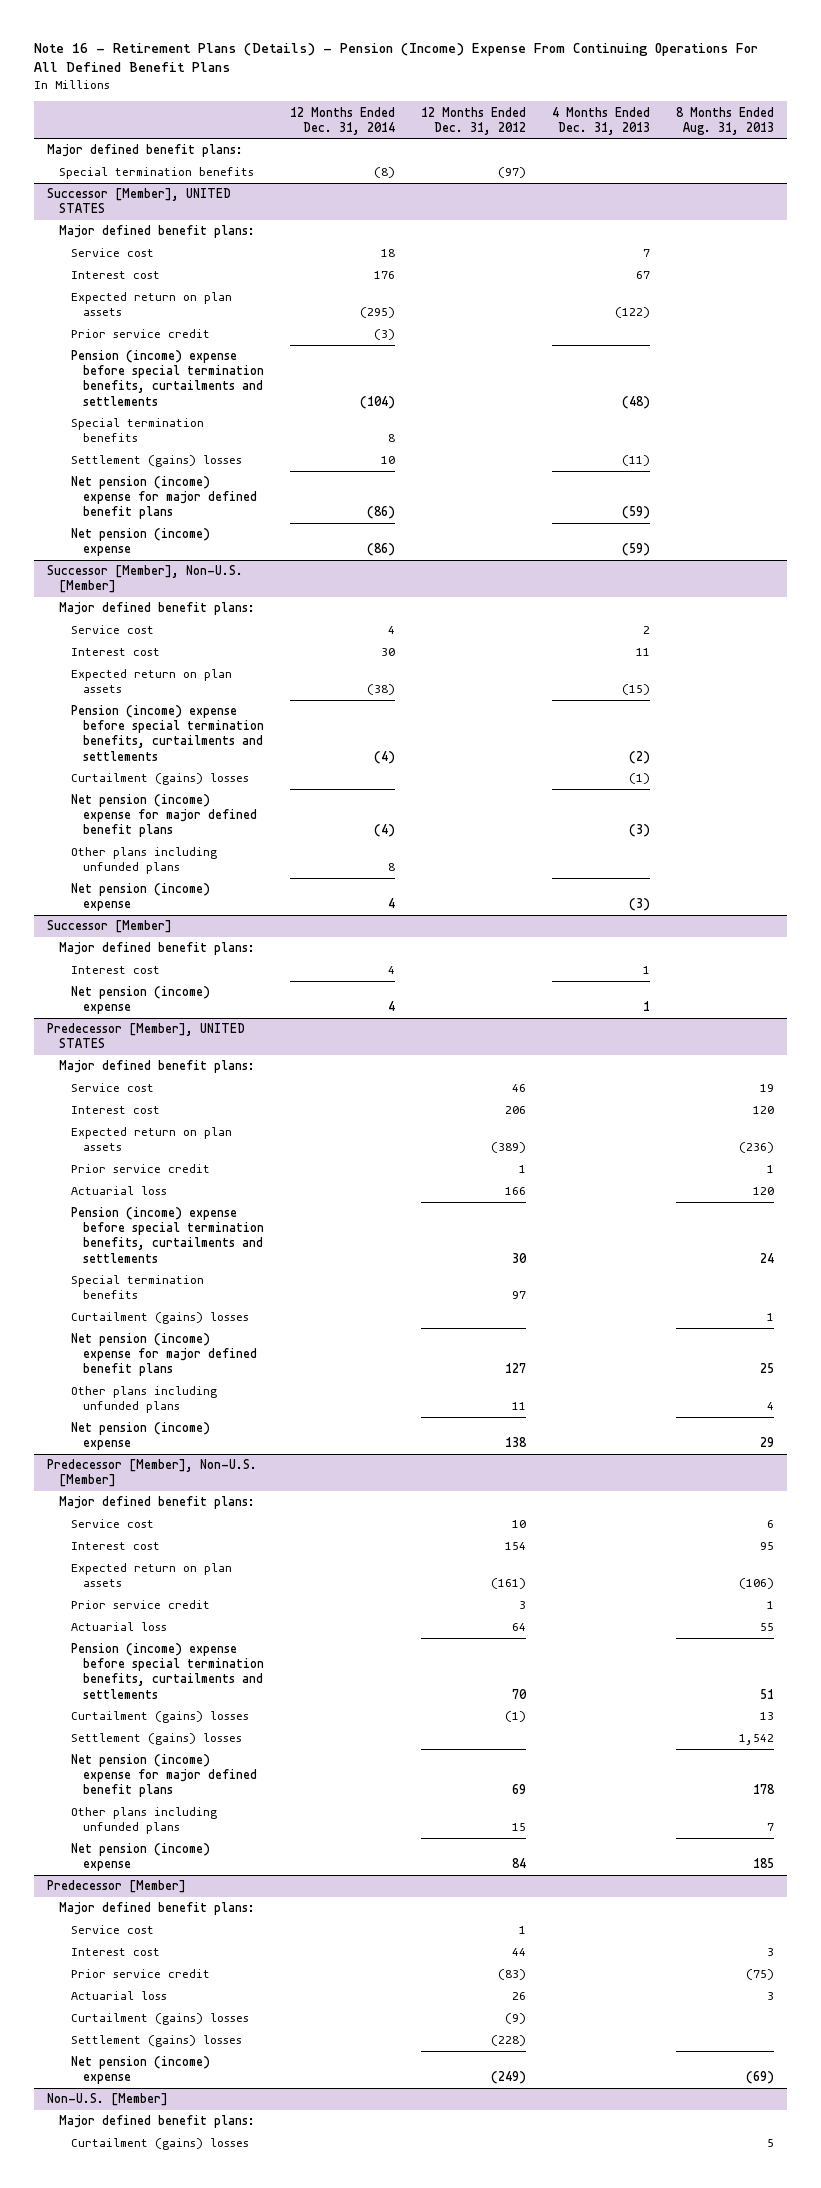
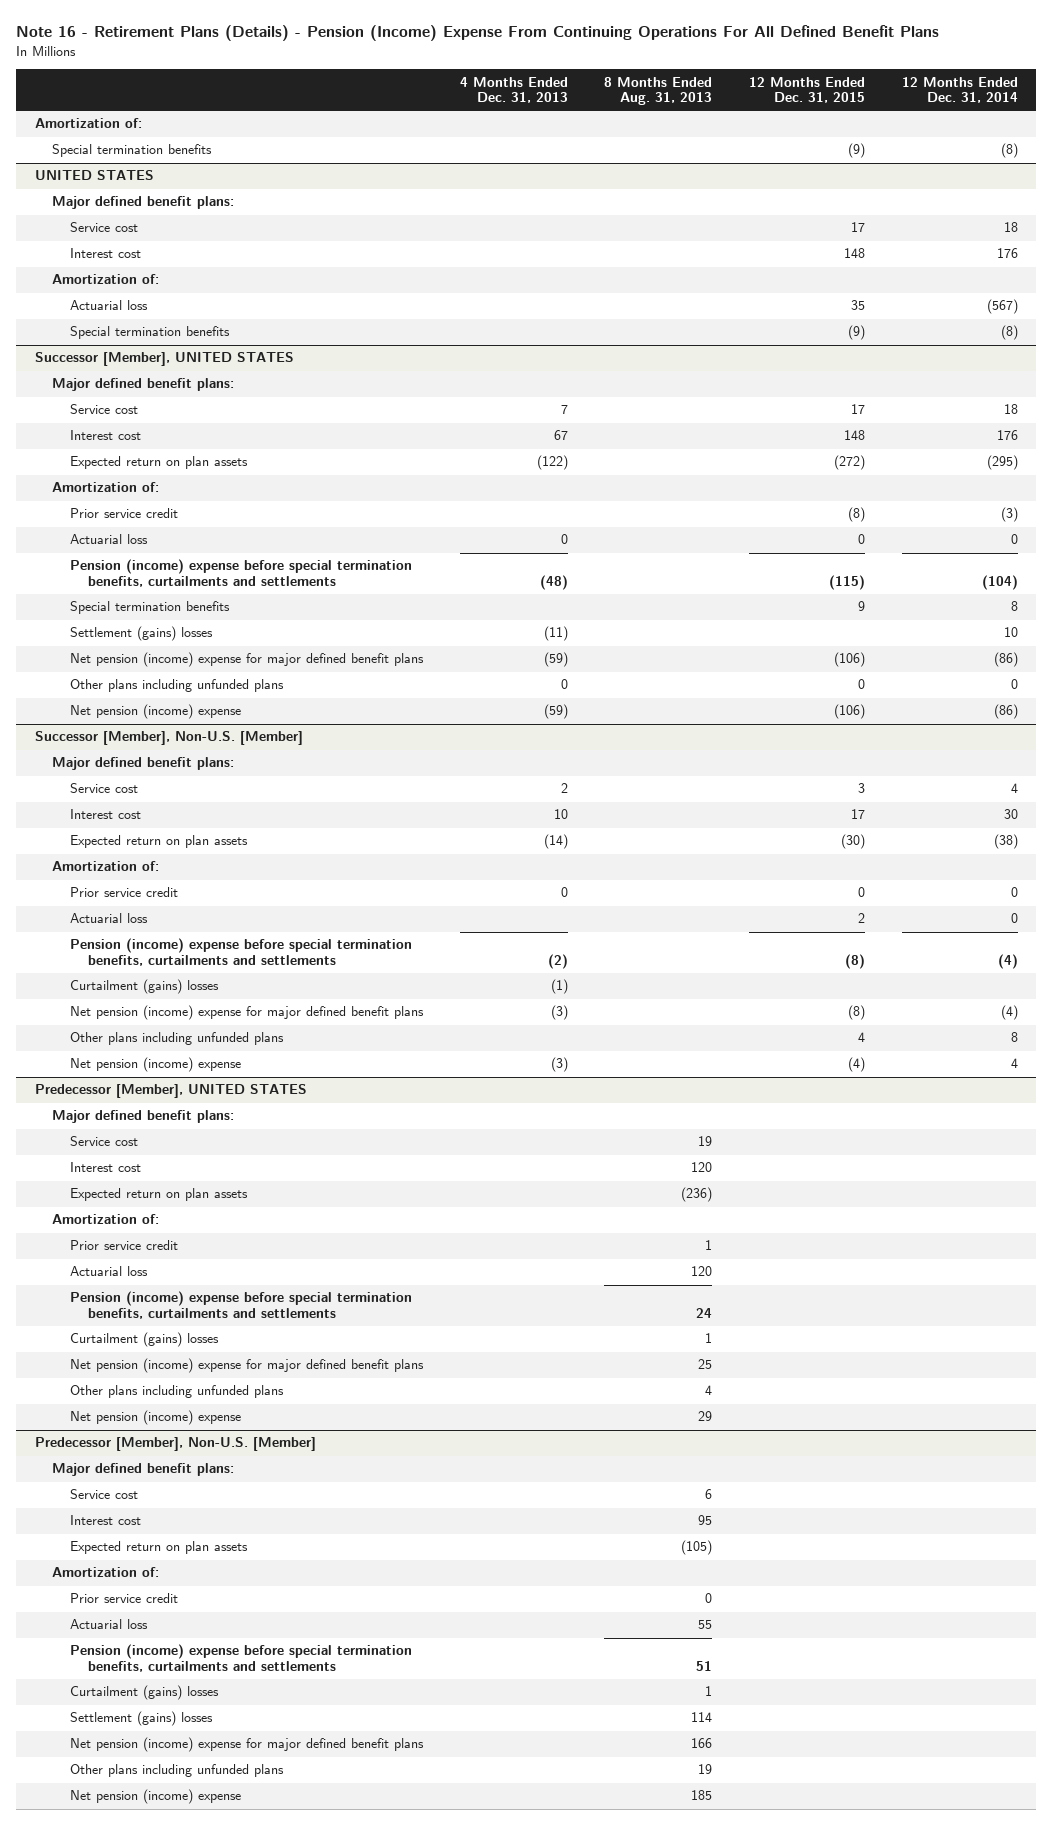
- | 12 Months Ended Dec. 31, 2014 | 12 Months Ended Dec. 31, 2012 | 4 Months Ended Dec. 31, 2013 | 8 Months Ended Aug. 31, 2013
+ | 4 Months Ended Dec. 31, 2013 | 8 Months Ended Aug. 31, 2013 | 12 Months Ended Dec. 31, 2015 | 12 Months Ended Dec. 31, 2014
- Major defined benefit plans:
+ Amortization of:
+ UNITED STATES
+ Major defined benefit plans:
+ Service cost | | | 17 | 18
+ Interest cost | | | 148 | 176
+ Amortization of:
+ Actuarial loss | | | 35 | (567)
+ Special termination benefits | | | (9) | (8)
@ Successor [Member], UNITED STATES
+ Amortization of:
+ Actuarial loss | 0 | | 0 | 0
+ Other plans including unfunded plans | 0 | | 0 | 0
@ Successor [Member], Non-U.S. [Member]
- Interest cost | 30 | | 11 |
- Expected return on plan assets | (38) | | (15) |
+ Interest cost | 10 | | 17 | 30
+ Expected return on plan assets | (14) | | (30) | (38)
+ Amortization of:
+ Prior service credit | 0 | | 0 | 0
+ Actuarial loss | | | 2 | 0
- Successor [Member]
- Major defined benefit plans:
- Interest cost | 4 | | 1 |
- Net pension (income) expense | 4 | | 1 |
@ Predecessor [Member], UNITED STATES
+ Amortization of:
- Special termination benefits | | 97 | |
@ Predecessor [Member], Non-U.S. [Member]
- Expected return on plan assets | | (161) | | (106)
- Prior service credit | | 3 | | 1
+ Expected return on plan assets | | (105) | |
+ Amortization of:
+ Prior service credit | | 0 | |
- Curtailment (gains) losses | | (1) | | 13
- Settlement (gains) losses | | | | 1,542
- Net pension (income) expense for major defined benefit plans | | 69 | | 178
- Other plans including unfunded plans | | 15 | | 7
+ Curtailment (gains) losses | | 1 | |
+ Settlement (gains) losses | | 114 | |
+ Net pension (income) expense for major defined benefit plans | | 166 | |
+ Other plans including unfunded plans | | 19 | |
- Predecessor [Member]
- Major defined benefit plans:
- Service cost | | 1 | |
- Interest cost | | 44 | | 3
- Prior service credit | | (83) | | (75)
- Actuarial loss | | 26 | | 3
- Curtailment (gains) losses | | (9) | |
- Settlement (gains) losses | | (228) | |
- Net pension (income) expense | | (249) | | (69)
- Non-U.S. [Member]
- Major defined benefit plans:
- Curtailment (gains) losses | | | | 5

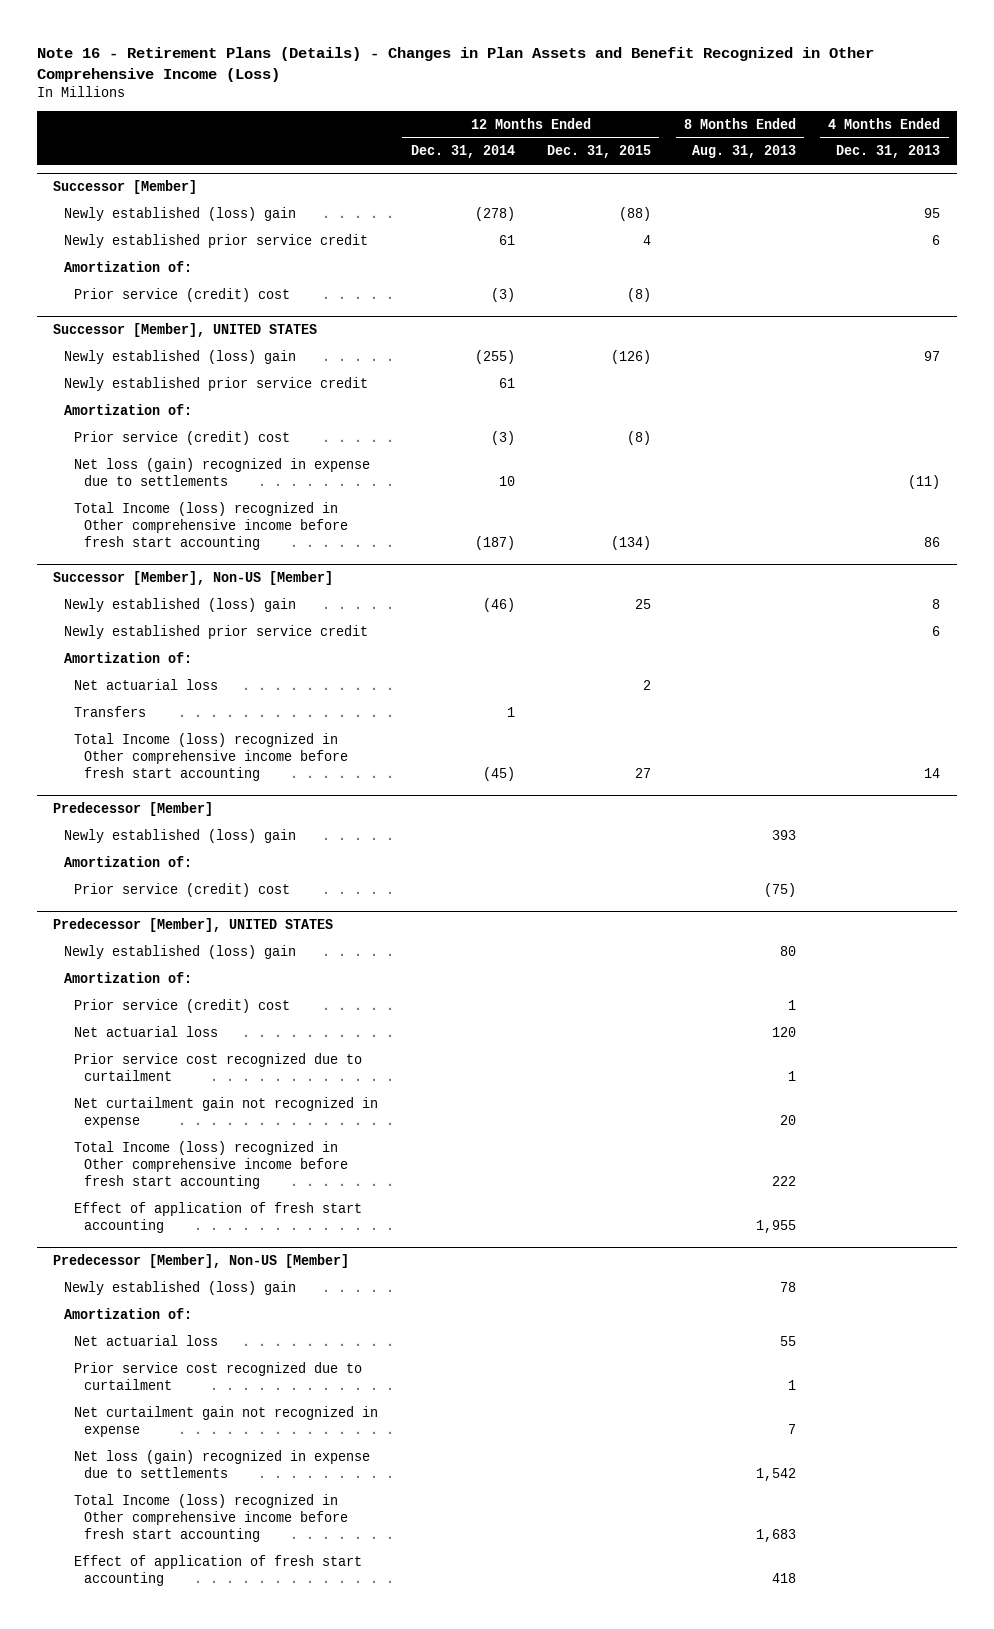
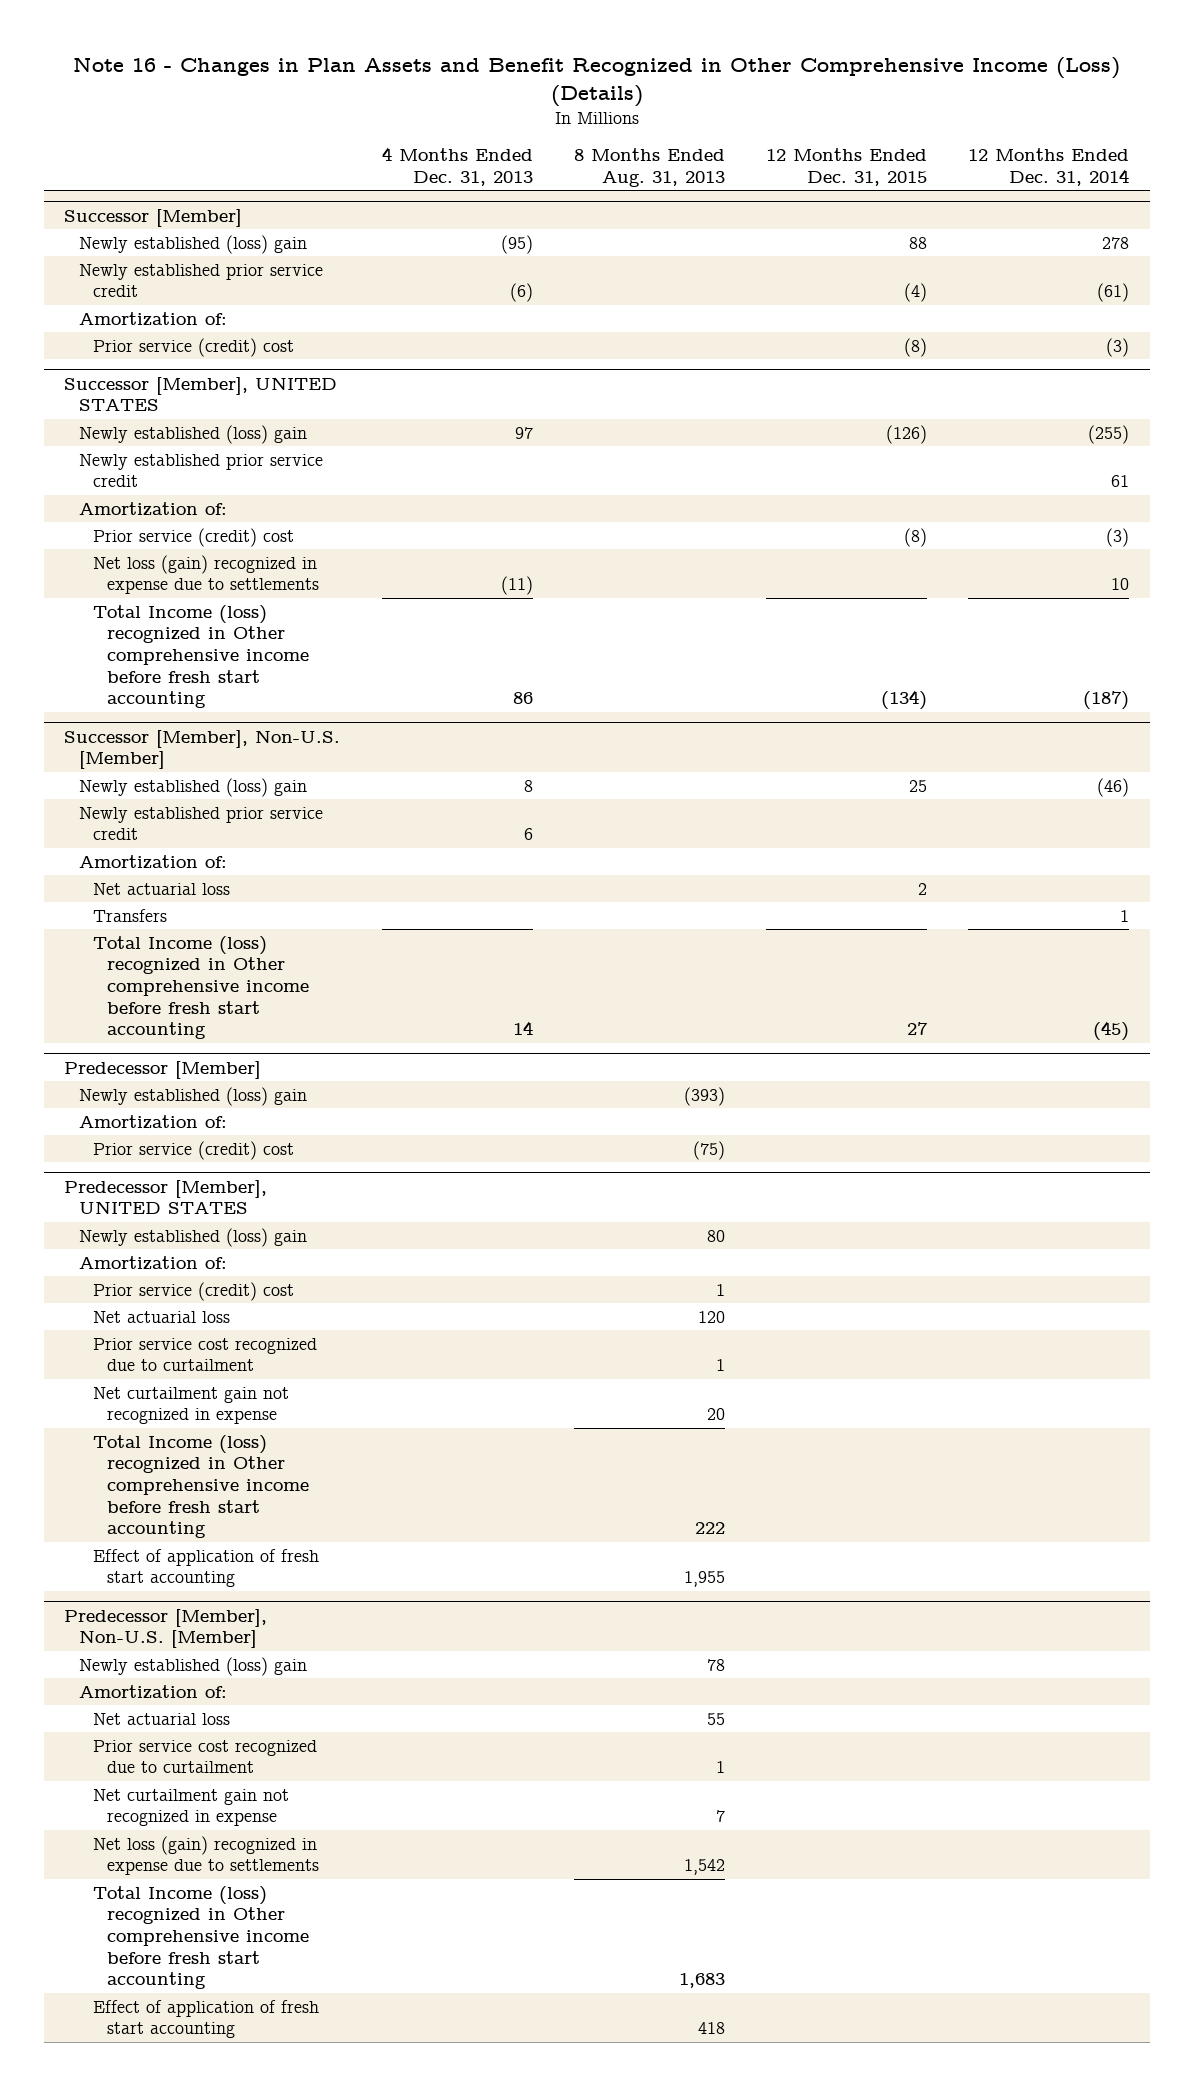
- Note 16 - Retirement Plans (Details) - Changes in Plan Assets and Benefit Recognized in Other Comprehensive Income (Loss)
+ Note 16 - Changes in Plan Assets and Benefit Recognized in Other Comprehensive Income (Loss) (Details)
- | 12 Months Ended Dec. 31, 2014 | 12 Months Ended Dec. 31, 2015 | 8 Months Ended Aug. 31, 2013 | 4 Months Ended Dec. 31, 2013
+ | 4 Months Ended Dec. 31, 2013 | 8 Months Ended Aug. 31, 2013 | 12 Months Ended Dec. 31, 2015 | 12 Months Ended Dec. 31, 2014
@ Successor [Member]
- Newly established (loss) gain | (278) | (88) | | 95
- Newly established prior service credit | 61 | 4 | | 6
+ Newly established (loss) gain | (95) | | 88 | 278
+ Newly established prior service credit | (6) | | (4) | (61)
- Successor [Member], Non-US [Member]
+ Successor [Member], Non-U.S. [Member]
@ Predecessor [Member]
- Newly established (loss) gain | | | 393 |
+ Newly established (loss) gain | | (393) | |
- Predecessor [Member], Non-US [Member]
+ Predecessor [Member], Non-U.S. [Member]

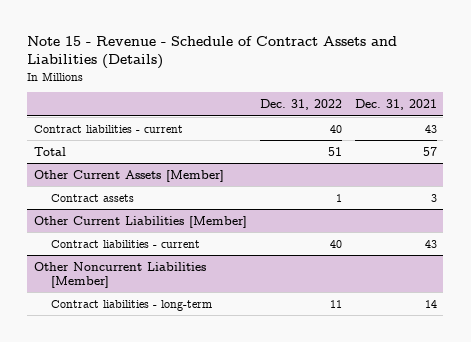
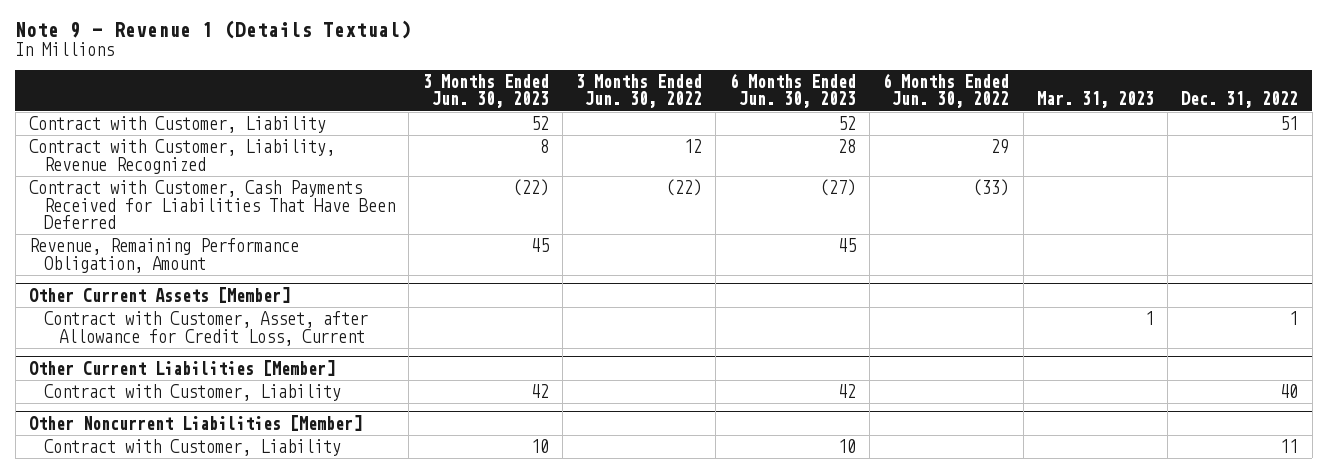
- Note 15 - Revenue - Schedule of Contract Assets and Liabilities (Details)
+ Note 9 - Revenue 1 (Details Textual)
- | Dec. 31, 2022 | Dec. 31, 2021
+ | 3 Months Ended Jun. 30, 2023 | 3 Months Ended Jun. 30, 2022 | 6 Months Ended Jun. 30, 2023 | 6 Months Ended Jun. 30, 2022 | Mar. 31, 2023 | Dec. 31, 2022
- Contract liabilities - current | 40 | 43
- Total | 51 | 57
+ Contract with Customer, Liability | 52 | | 52 | | | 51
+ Contract with Customer, Liability, Revenue Recognized | 8 | 12 | 28 | 29 | |
+ Contract with Customer, Cash Payments Received for Liabilities That Have Been Deferred | (22) | (22) | (27) | (33) | |
+ Revenue, Remaining Performance Obligation, Amount | 45 | | 45 | | |
@ Other Current Assets [Member]
- Contract assets | 1 | 3
+ Contract with Customer, Asset, after Allowance for Credit Loss, Current | | | | | 1 | 1
@ Other Current Liabilities [Member]
- Contract liabilities - current | 40 | 43
+ Contract with Customer, Liability | 42 | | 42 | | | 40
@ Other Noncurrent Liabilities [Member]
- Contract liabilities - long-term | 11 | 14
+ Contract with Customer, Liability | 10 | | 10 | | | 11

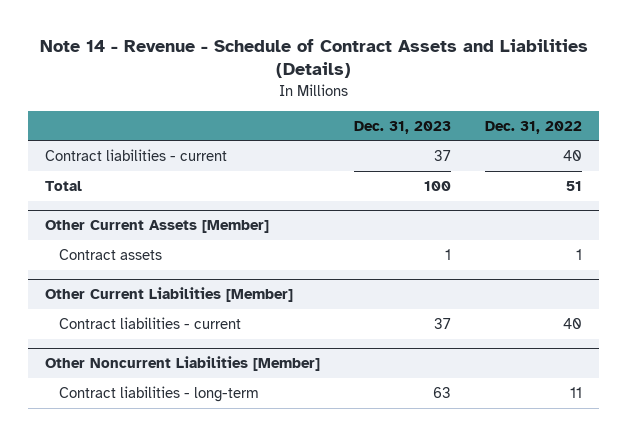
- Note 9 - Revenue 1 (Details Textual)
+ Note 14 - Revenue - Schedule of Contract Assets and Liabilities (Details)
- | 3 Months Ended Jun. 30, 2023 | 3 Months Ended Jun. 30, 2022 | 6 Months Ended Jun. 30, 2023 | 6 Months Ended Jun. 30, 2022 | Mar. 31, 2023 | Dec. 31, 2022
+ | Dec. 31, 2023 | Dec. 31, 2022
- Contract with Customer, Liability | 52 | | 52 | | | 51
- Contract with Customer, Liability, Revenue Recognized | 8 | 12 | 28 | 29 | |
- Contract with Customer, Cash Payments Received for Liabilities That Have Been Deferred | (22) | (22) | (27) | (33) | |
- Revenue, Remaining Performance Obligation, Amount | 45 | | 45 | | |
+ Contract liabilities - current | 37 | 40
+ Total | 100 | 51
@ Other Current Assets [Member]
- Contract with Customer, Asset, after Allowance for Credit Loss, Current | | | | | 1 | 1
+ Contract assets | 1 | 1
@ Other Current Liabilities [Member]
- Contract with Customer, Liability | 42 | | 42 | | | 40
+ Contract liabilities - current | 37 | 40
@ Other Noncurrent Liabilities [Member]
- Contract with Customer, Liability | 10 | | 10 | | | 11
+ Contract liabilities - long-term | 63 | 11

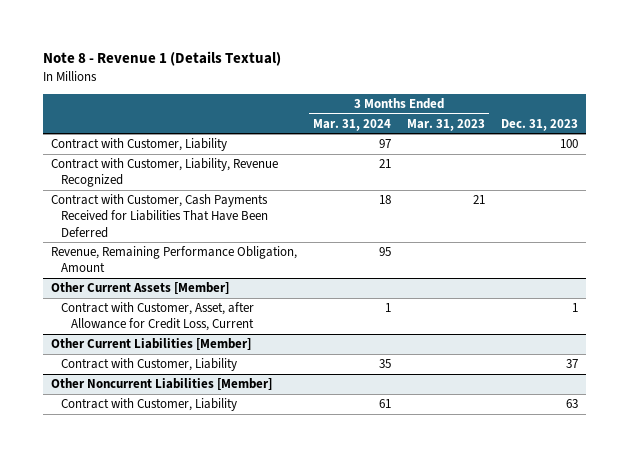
- Note 14 - Revenue - Schedule of Contract Assets and Liabilities (Details)
+ Note 8 - Revenue 1 (Details Textual)
- | Dec. 31, 2023 | Dec. 31, 2022
+ | 3 Months Ended Mar. 31, 2024 | 3 Months Ended Mar. 31, 2023 | Dec. 31, 2023
- Contract liabilities - current | 37 | 40
- Total | 100 | 51
+ Contract with Customer, Liability | 97 | | 100
+ Contract with Customer, Liability, Revenue Recognized | 21 | |
+ Contract with Customer, Cash Payments Received for Liabilities That Have Been Deferred | 18 | 21 |
+ Revenue, Remaining Performance Obligation, Amount | 95 | |
@ Other Current Assets [Member]
- Contract assets | 1 | 1
+ Contract with Customer, Asset, after Allowance for Credit Loss, Current | 1 | | 1
@ Other Current Liabilities [Member]
- Contract liabilities - current | 37 | 40
+ Contract with Customer, Liability | 35 | | 37
@ Other Noncurrent Liabilities [Member]
- Contract liabilities - long-term | 63 | 11
+ Contract with Customer, Liability | 61 | | 63

